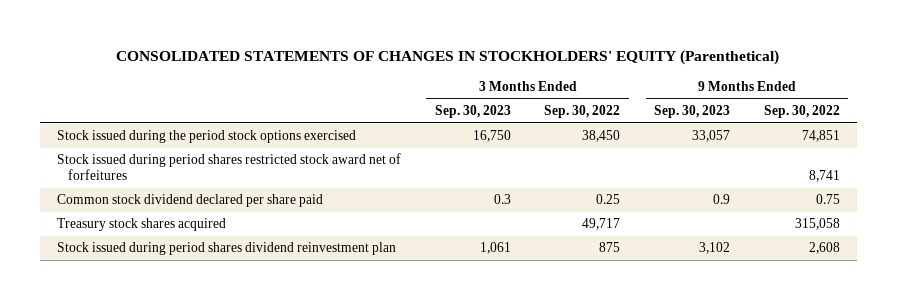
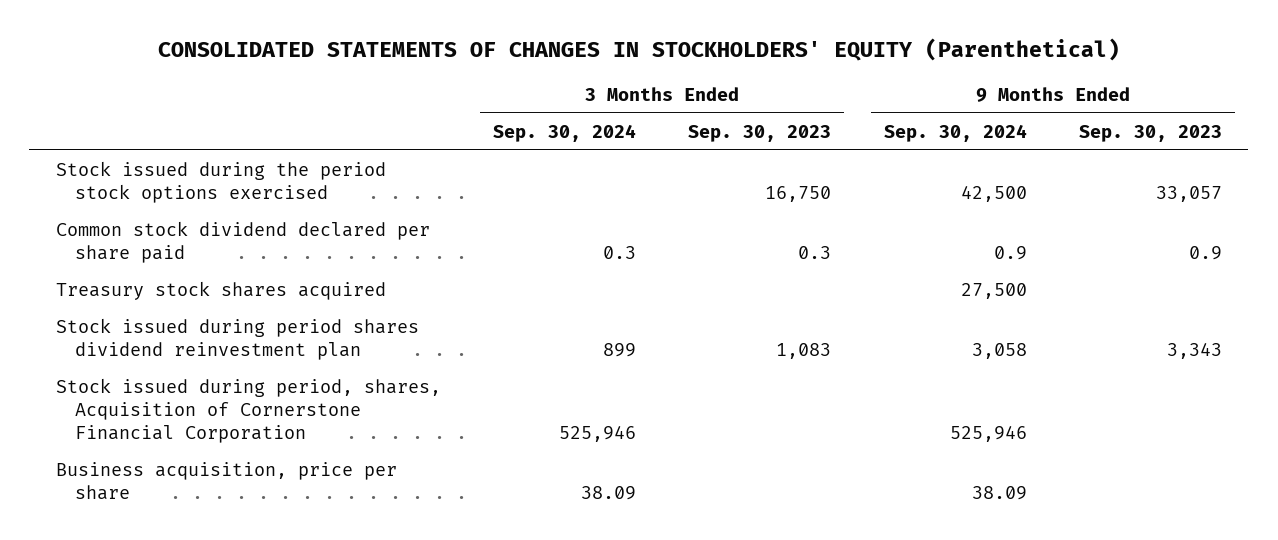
- | 3 Months Ended Sep. 30, 2023 | 3 Months Ended Sep. 30, 2022 | 9 Months Ended Sep. 30, 2023 | 9 Months Ended Sep. 30, 2022
+ | 3 Months Ended Sep. 30, 2024 | 3 Months Ended Sep. 30, 2023 | 9 Months Ended Sep. 30, 2024 | 9 Months Ended Sep. 30, 2023
- Stock issued during period shares restricted stock award net of forfeitures | | | | 8,741
- Stock issued during period shares dividend reinvestment plan | 1,061 | 875 | 3,102 | 2,608
+ Stock issued during period shares dividend reinvestment plan | 899 | 1,083 | 3,058 | 3,343
+ Stock issued during period, shares, Acquisition of Cornerstone Financial Corporation | 525,946 | | 525,946 |
+ Business acquisition, price per share | 38.09 | | 38.09 |

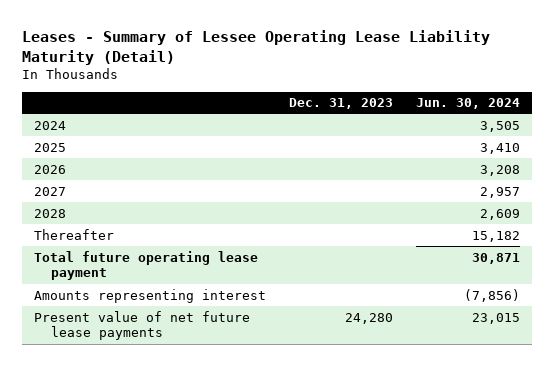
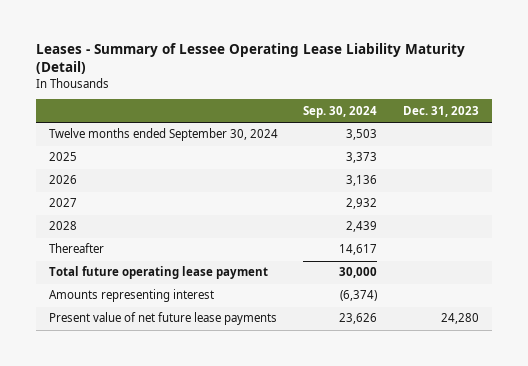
- | Dec. 31, 2023 | Jun. 30, 2024
+ | Sep. 30, 2024 | Dec. 31, 2023
- 2024 | | 3,505
+ Twelve months ended September 30, 2024 | 3,503 |

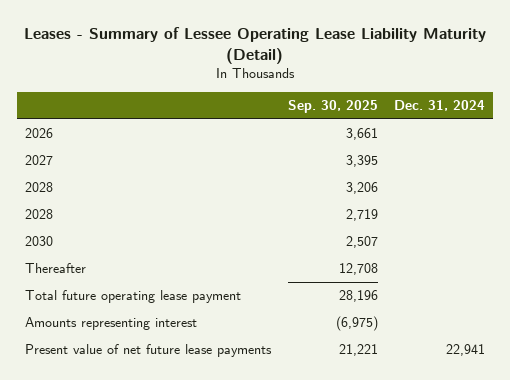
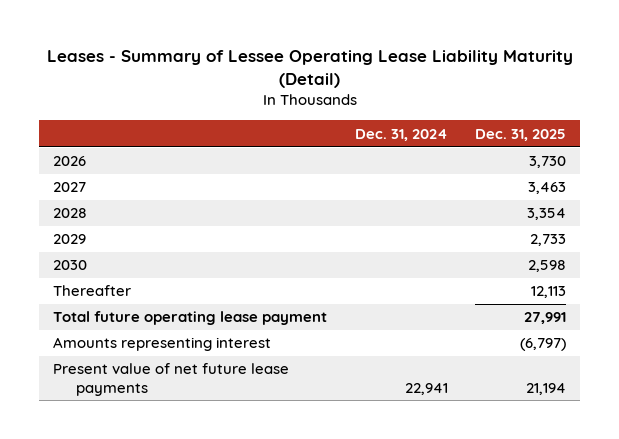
- | Sep. 30, 2025 | Dec. 31, 2024
+ | Dec. 31, 2024 | Dec. 31, 2025
- 2028 | 2,719 |
+ 2029 | | 2,733

